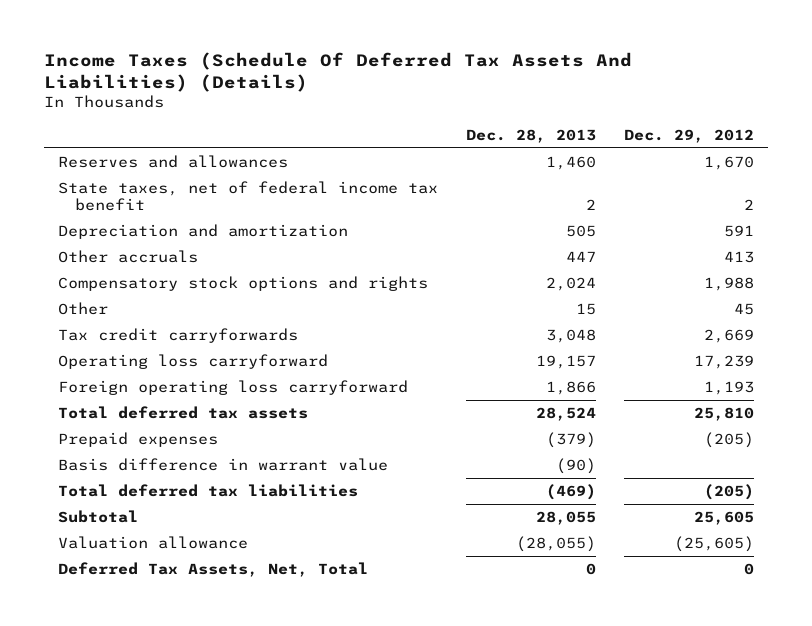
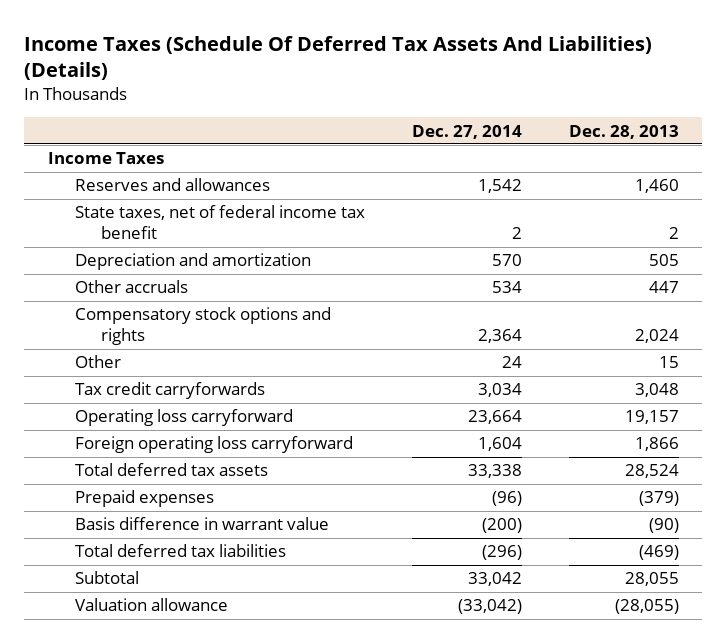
- | Dec. 28, 2013 | Dec. 29, 2012
+ | Dec. 27, 2014 | Dec. 28, 2013
+ Income Taxes
- Deferred Tax Assets, Net, Total | 0 | 0

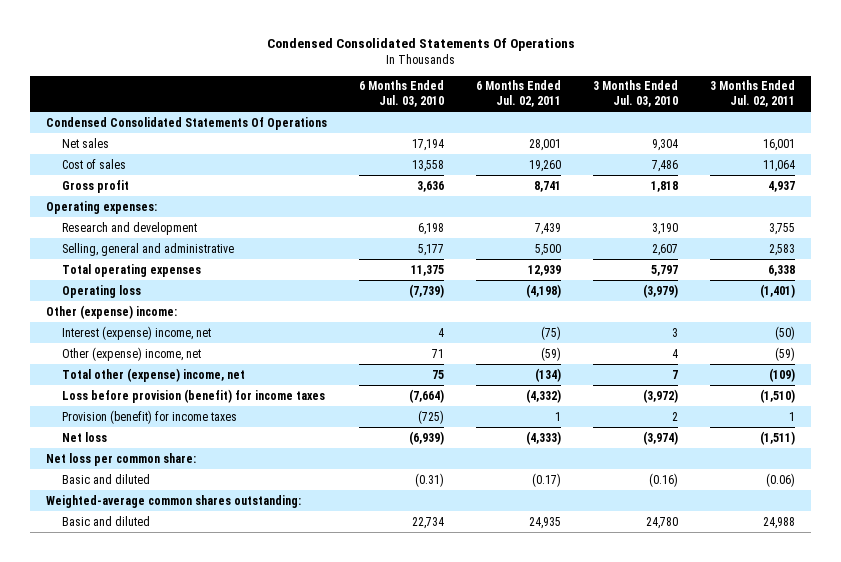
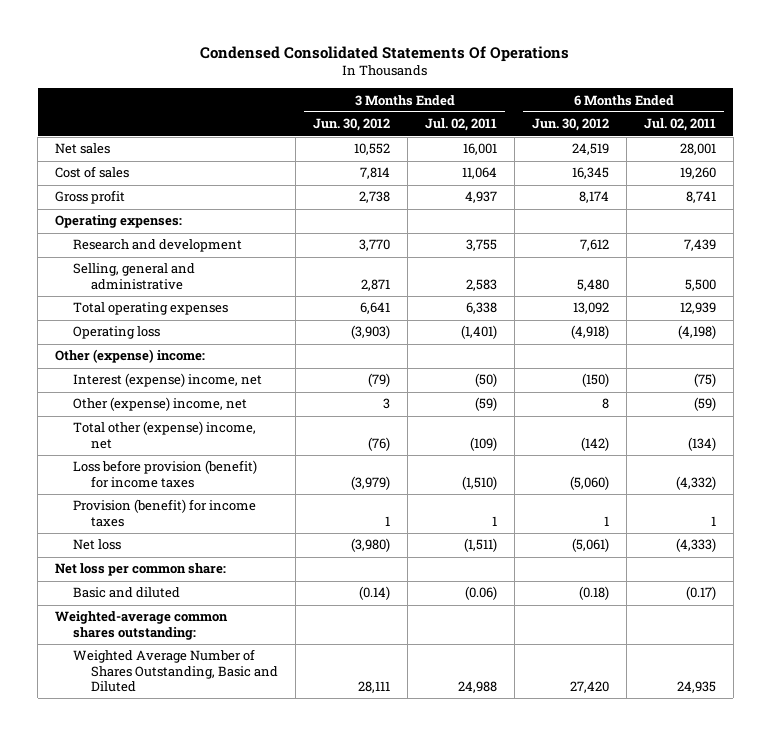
- | 6 Months Ended Jul. 03, 2010 | 6 Months Ended Jul. 02, 2011 | 3 Months Ended Jul. 03, 2010 | 3 Months Ended Jul. 02, 2011
+ | 3 Months Ended Jun. 30, 2012 | 3 Months Ended Jul. 02, 2011 | 6 Months Ended Jun. 30, 2012 | 6 Months Ended Jul. 02, 2011
- Condensed Consolidated Statements Of Operations
- Basic and diluted | 22,734 | 24,935 | 24,780 | 24,988
+ Weighted Average Number of Shares Outstanding, Basic and Diluted | 28,111 | 24,988 | 27,420 | 24,935

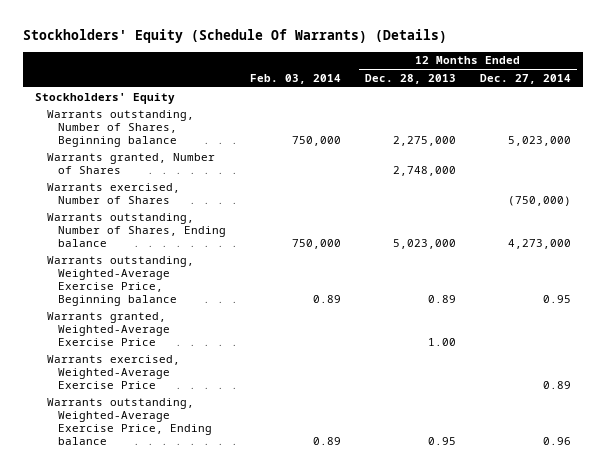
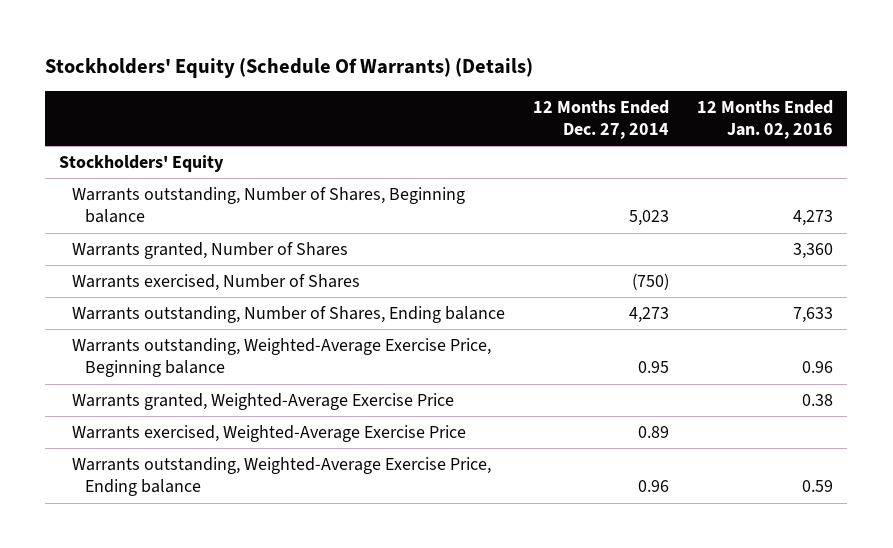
- | Feb. 03, 2014 | 12 Months Ended Dec. 28, 2013 | 12 Months Ended Dec. 27, 2014
+ | 12 Months Ended Dec. 27, 2014 | 12 Months Ended Jan. 02, 2016
- Warrants outstanding, Number of Shares, Beginning balance | 750,000 | 2,275,000 | 5,023,000
+ Warrants outstanding, Number of Shares, Beginning balance | 5,023 | 4,273
- Warrants exercised, Number of Shares | | | (750,000)
- Warrants outstanding, Number of Shares, Ending balance | 750,000 | 5,023,000 | 4,273,000
+ Warrants exercised, Number of Shares | (750) |
+ Warrants outstanding, Number of Shares, Ending balance | 4,273 | 7,633

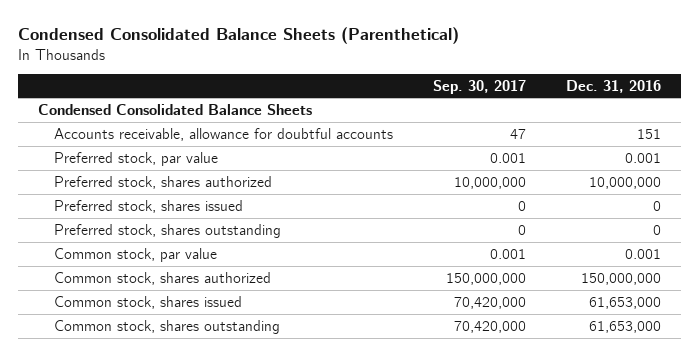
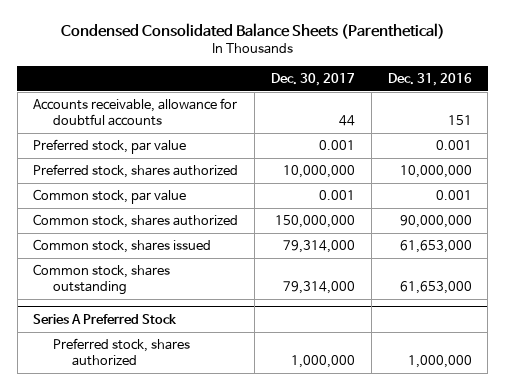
- | Sep. 30, 2017 | Dec. 31, 2016
+ | Dec. 30, 2017 | Dec. 31, 2016
- Condensed Consolidated Balance Sheets
- Preferred stock, shares issued | 0 | 0
- Preferred stock, shares outstanding | 0 | 0
- Common stock, shares authorized | 150,000,000 | 150,000,000
+ Common stock, shares authorized | 150,000,000 | 90,000,000
+ Series A Preferred Stock
+ Preferred stock, shares authorized | 1,000,000 | 1,000,000

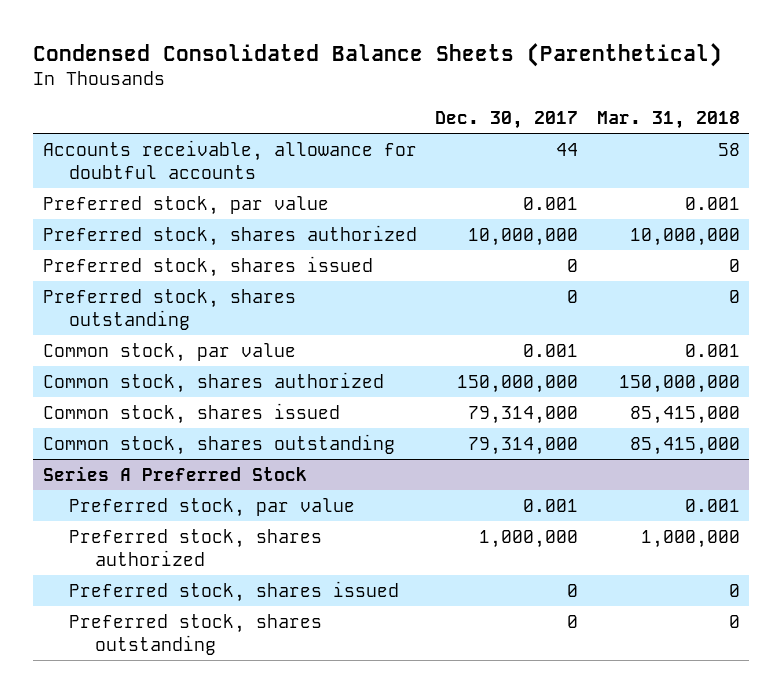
- | Dec. 30, 2017 | Dec. 31, 2016
+ | Dec. 30, 2017 | Mar. 31, 2018
+ Preferred stock, shares issued | 0 | 0
+ Preferred stock, shares outstanding | 0 | 0
@ Series A Preferred Stock
+ Preferred stock, par value | 0.001 | 0.001
+ Preferred stock, shares issued | 0 | 0
+ Preferred stock, shares outstanding | 0 | 0

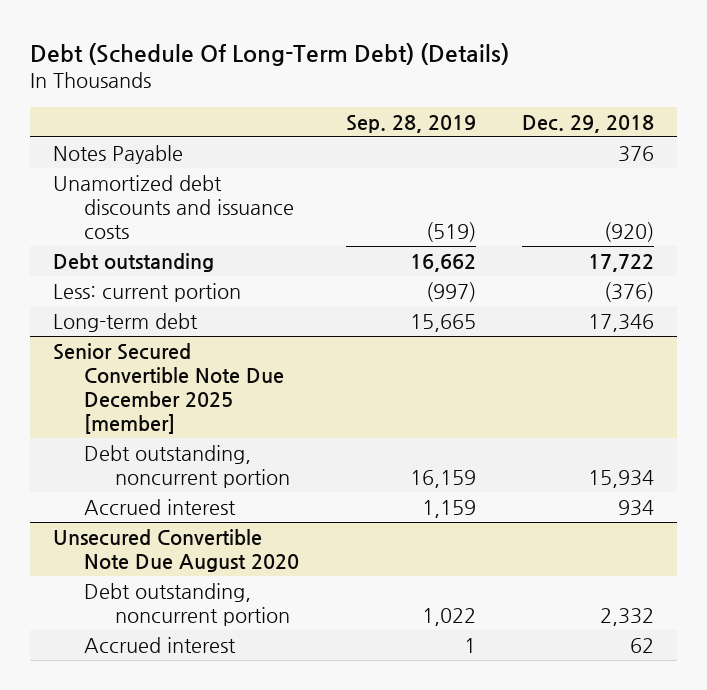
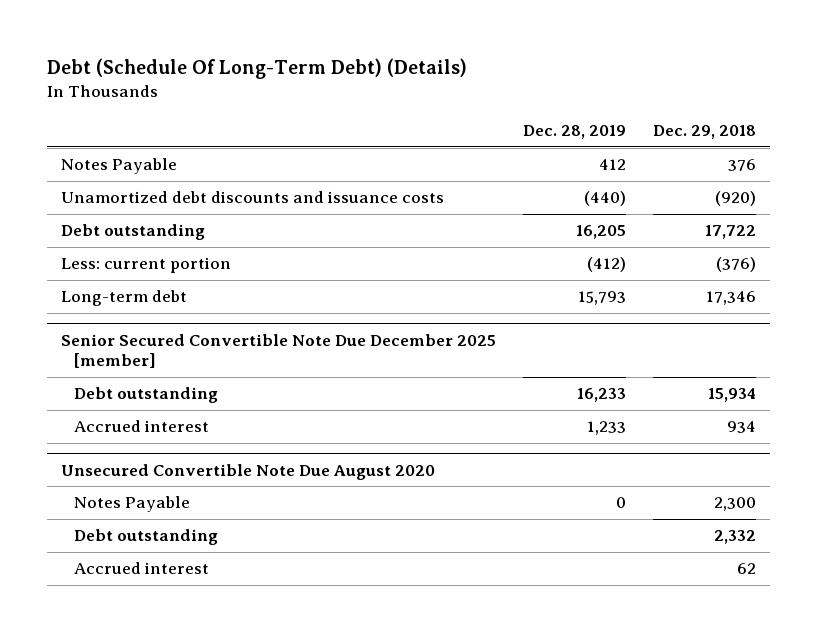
- | Sep. 28, 2019 | Dec. 29, 2018
+ | Dec. 28, 2019 | Dec. 29, 2018
@ Senior Secured Convertible Note Due December 2025 [member]
- Debt outstanding, noncurrent portion | 16,159 | 15,934
+ Debt outstanding | 16,233 | 15,934
@ Unsecured Convertible Note Due August 2020
- Debt outstanding, noncurrent portion | 1,022 | 2,332
+ Notes Payable | 0 | 2,300
+ Debt outstanding | | 2,332

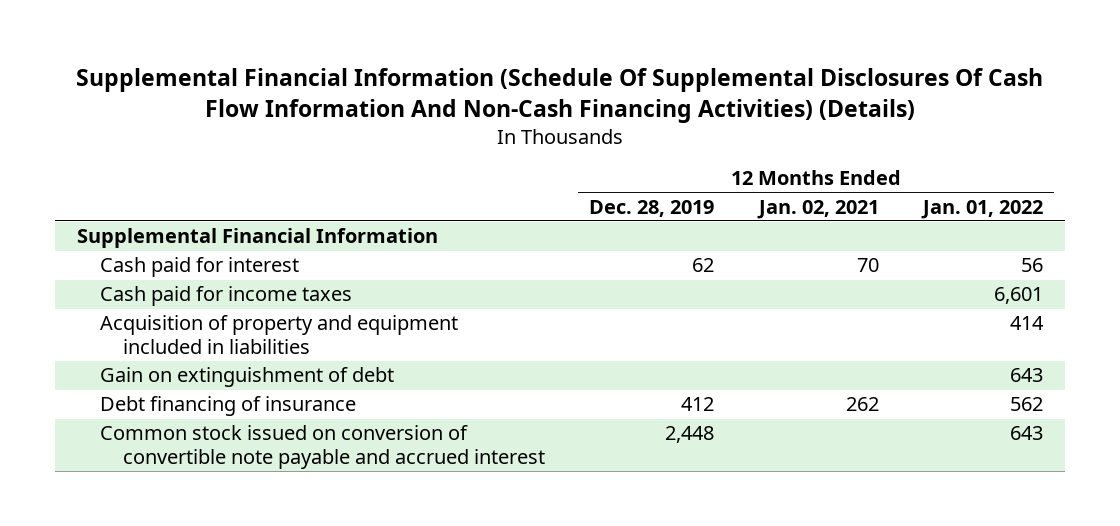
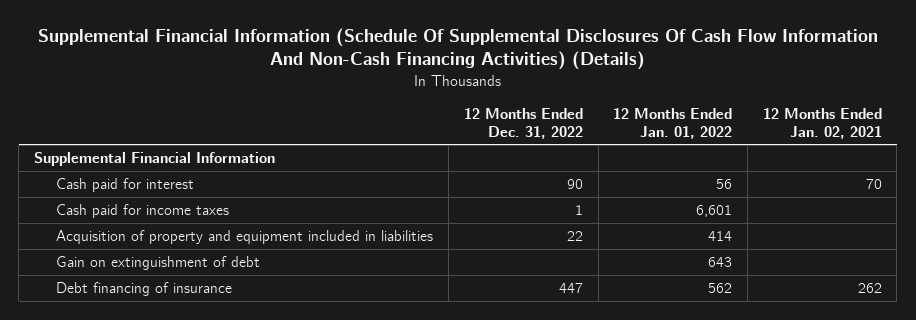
- | 12 Months Ended Dec. 28, 2019 | 12 Months Ended Jan. 02, 2021 | 12 Months Ended Jan. 01, 2022
+ | 12 Months Ended Dec. 31, 2022 | 12 Months Ended Jan. 01, 2022 | 12 Months Ended Jan. 02, 2021
- Common stock issued on conversion of convertible note payable and accrued interest | 2,448 | | 643

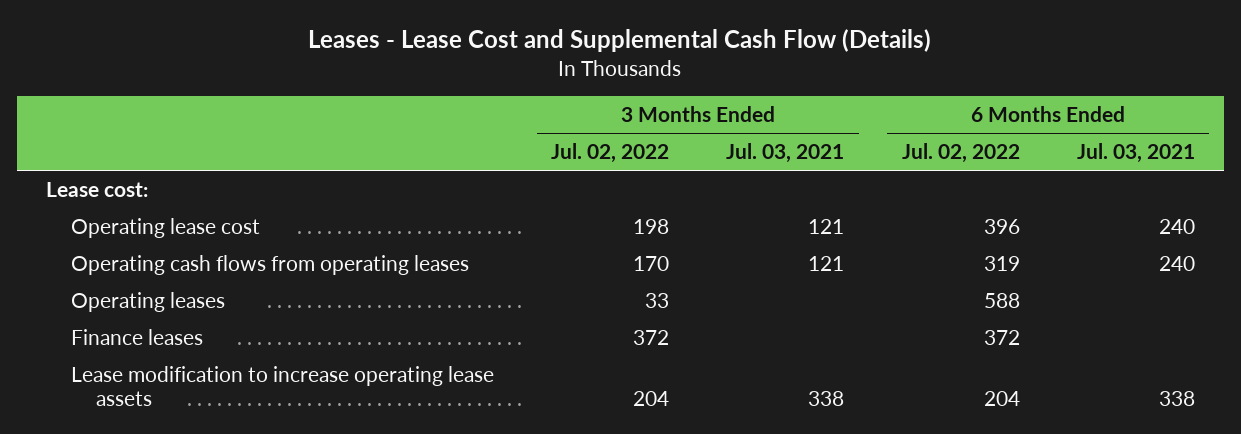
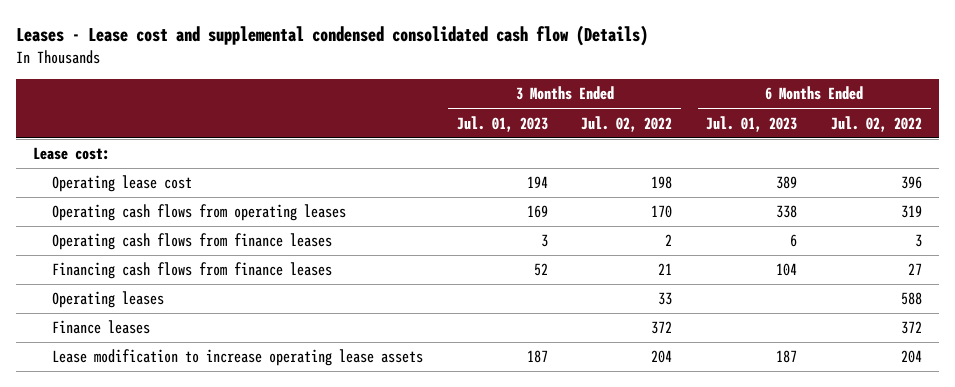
- Leases - Lease Cost and Supplemental Cash Flow (Details)
+ Leases - Lease cost and supplemental condensed consolidated cash flow (Details)
- | 3 Months Ended Jul. 02, 2022 | 3 Months Ended Jul. 03, 2021 | 6 Months Ended Jul. 02, 2022 | 6 Months Ended Jul. 03, 2021
+ | 3 Months Ended Jul. 01, 2023 | 3 Months Ended Jul. 02, 2022 | 6 Months Ended Jul. 01, 2023 | 6 Months Ended Jul. 02, 2022
+ Operating cash flows from finance leases | 3 | 2 | 6 | 3
+ Financing cash flows from finance leases | 52 | 21 | 104 | 27

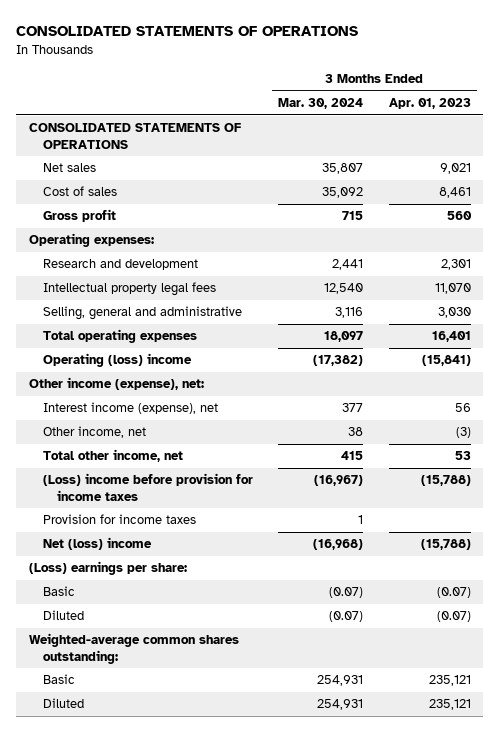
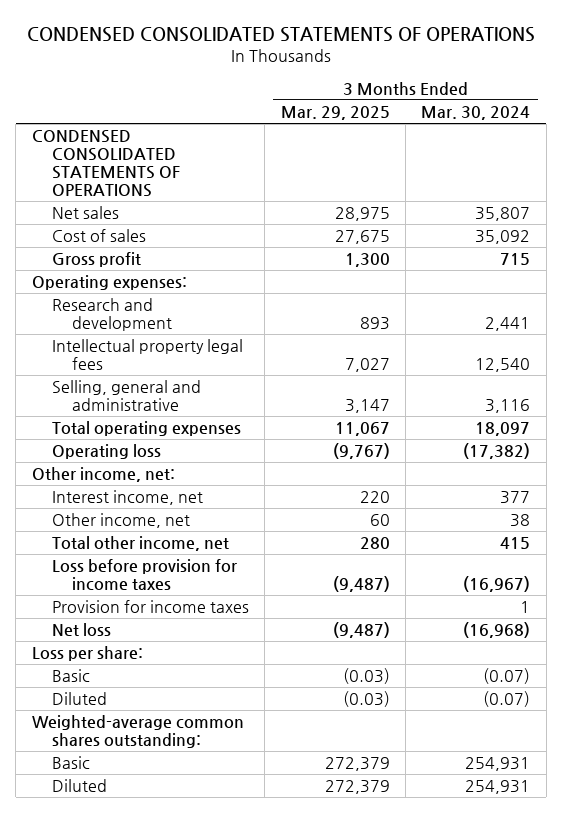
- CONSOLIDATED STATEMENTS OF OPERATIONS
+ CONDENSED CONSOLIDATED STATEMENTS OF OPERATIONS
- | 3 Months Ended Mar. 30, 2024 | 3 Months Ended Apr. 01, 2023
+ | 3 Months Ended Mar. 29, 2025 | 3 Months Ended Mar. 30, 2024
- CONSOLIDATED STATEMENTS OF OPERATIONS
+ CONDENSED CONSOLIDATED STATEMENTS OF OPERATIONS
- Operating (loss) income | (17,382) | (15,841)
- Other income (expense), net:
- Interest income (expense), net | 377 | 56
+ Operating loss | (9,767) | (17,382)
+ Other income, net:
+ Interest income, net | 220 | 377
- (Loss) income before provision for income taxes | (16,967) | (15,788)
+ Loss before provision for income taxes | (9,487) | (16,967)
- Net (loss) income | (16,968) | (15,788)
- (Loss) earnings per share:
+ Net loss | (9,487) | (16,968)
+ Loss per share:

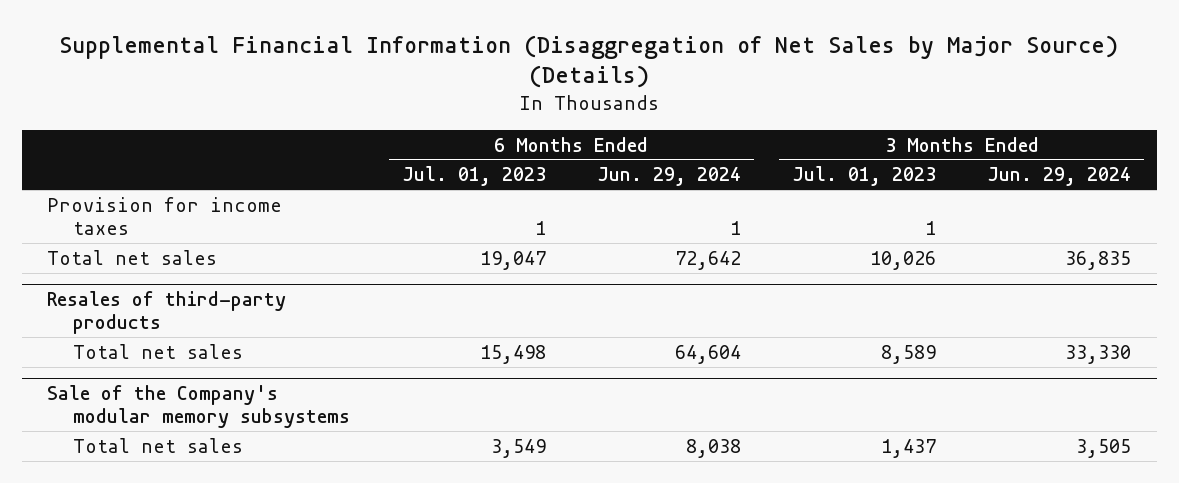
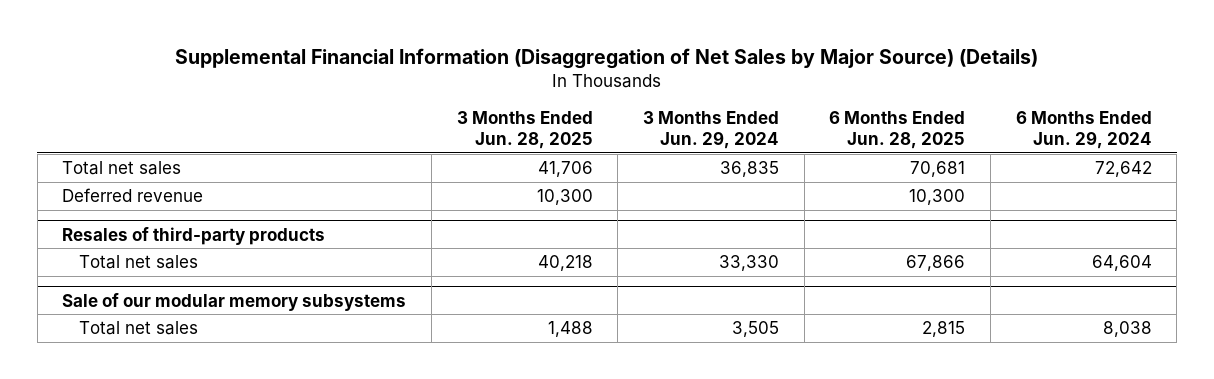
- | 6 Months Ended Jul. 01, 2023 | 6 Months Ended Jun. 29, 2024 | 3 Months Ended Jul. 01, 2023 | 3 Months Ended Jun. 29, 2024
+ | 3 Months Ended Jun. 28, 2025 | 3 Months Ended Jun. 29, 2024 | 6 Months Ended Jun. 28, 2025 | 6 Months Ended Jun. 29, 2024
- Provision for income taxes | 1 | 1 | 1 |
+ Deferred revenue | 10,300 | | 10,300 |
- Sale of the Company's modular memory subsystems
+ Sale of our modular memory subsystems

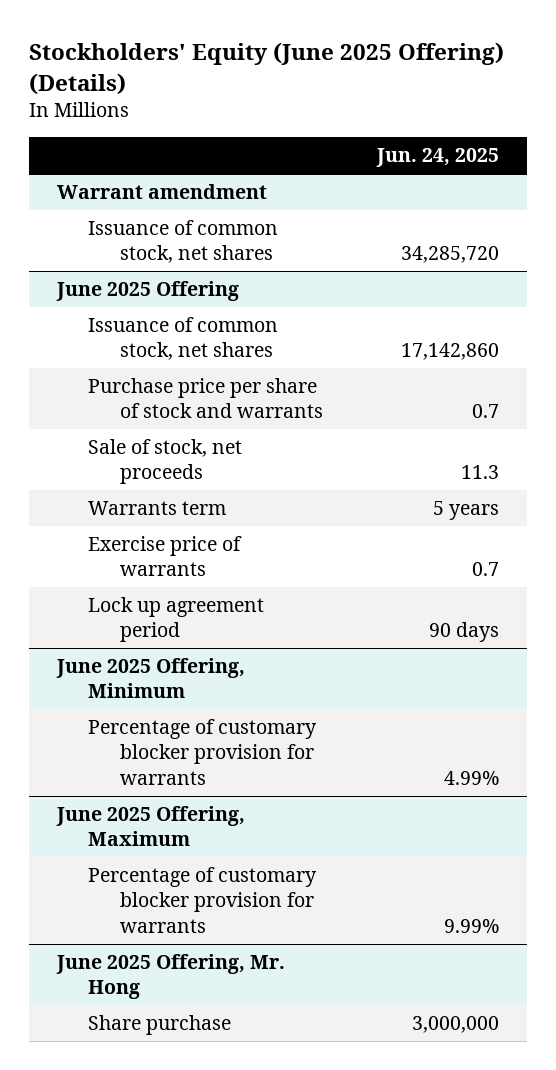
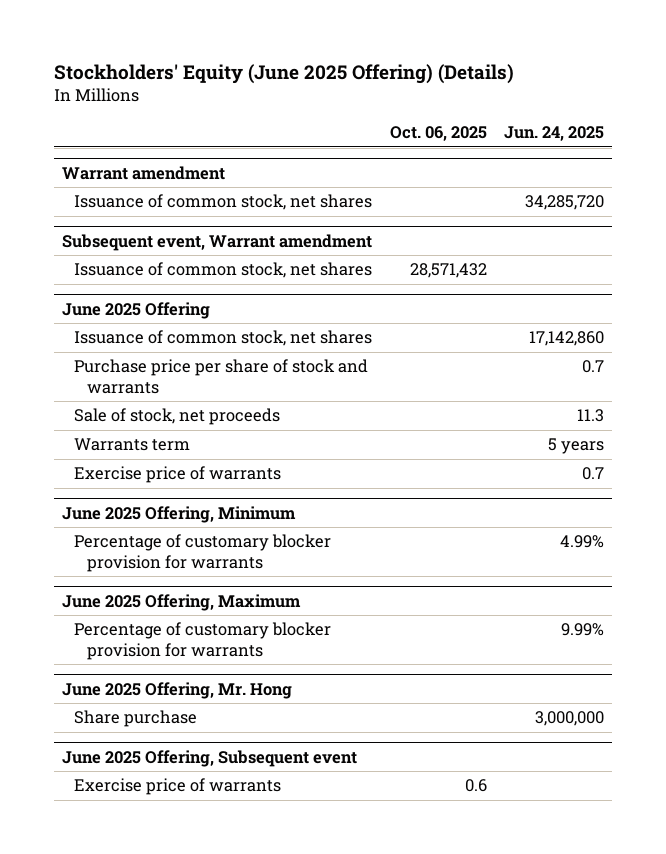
- | Jun. 24, 2025
+ | Oct. 06, 2025 | Jun. 24, 2025
+ Subsequent event, Warrant amendment
+ Issuance of common stock, net shares | 28,571,432 |
@ June 2025 Offering
- Lock up agreement period | 90 days
+ June 2025 Offering, Subsequent event
+ Exercise price of warrants | 0.6 |

